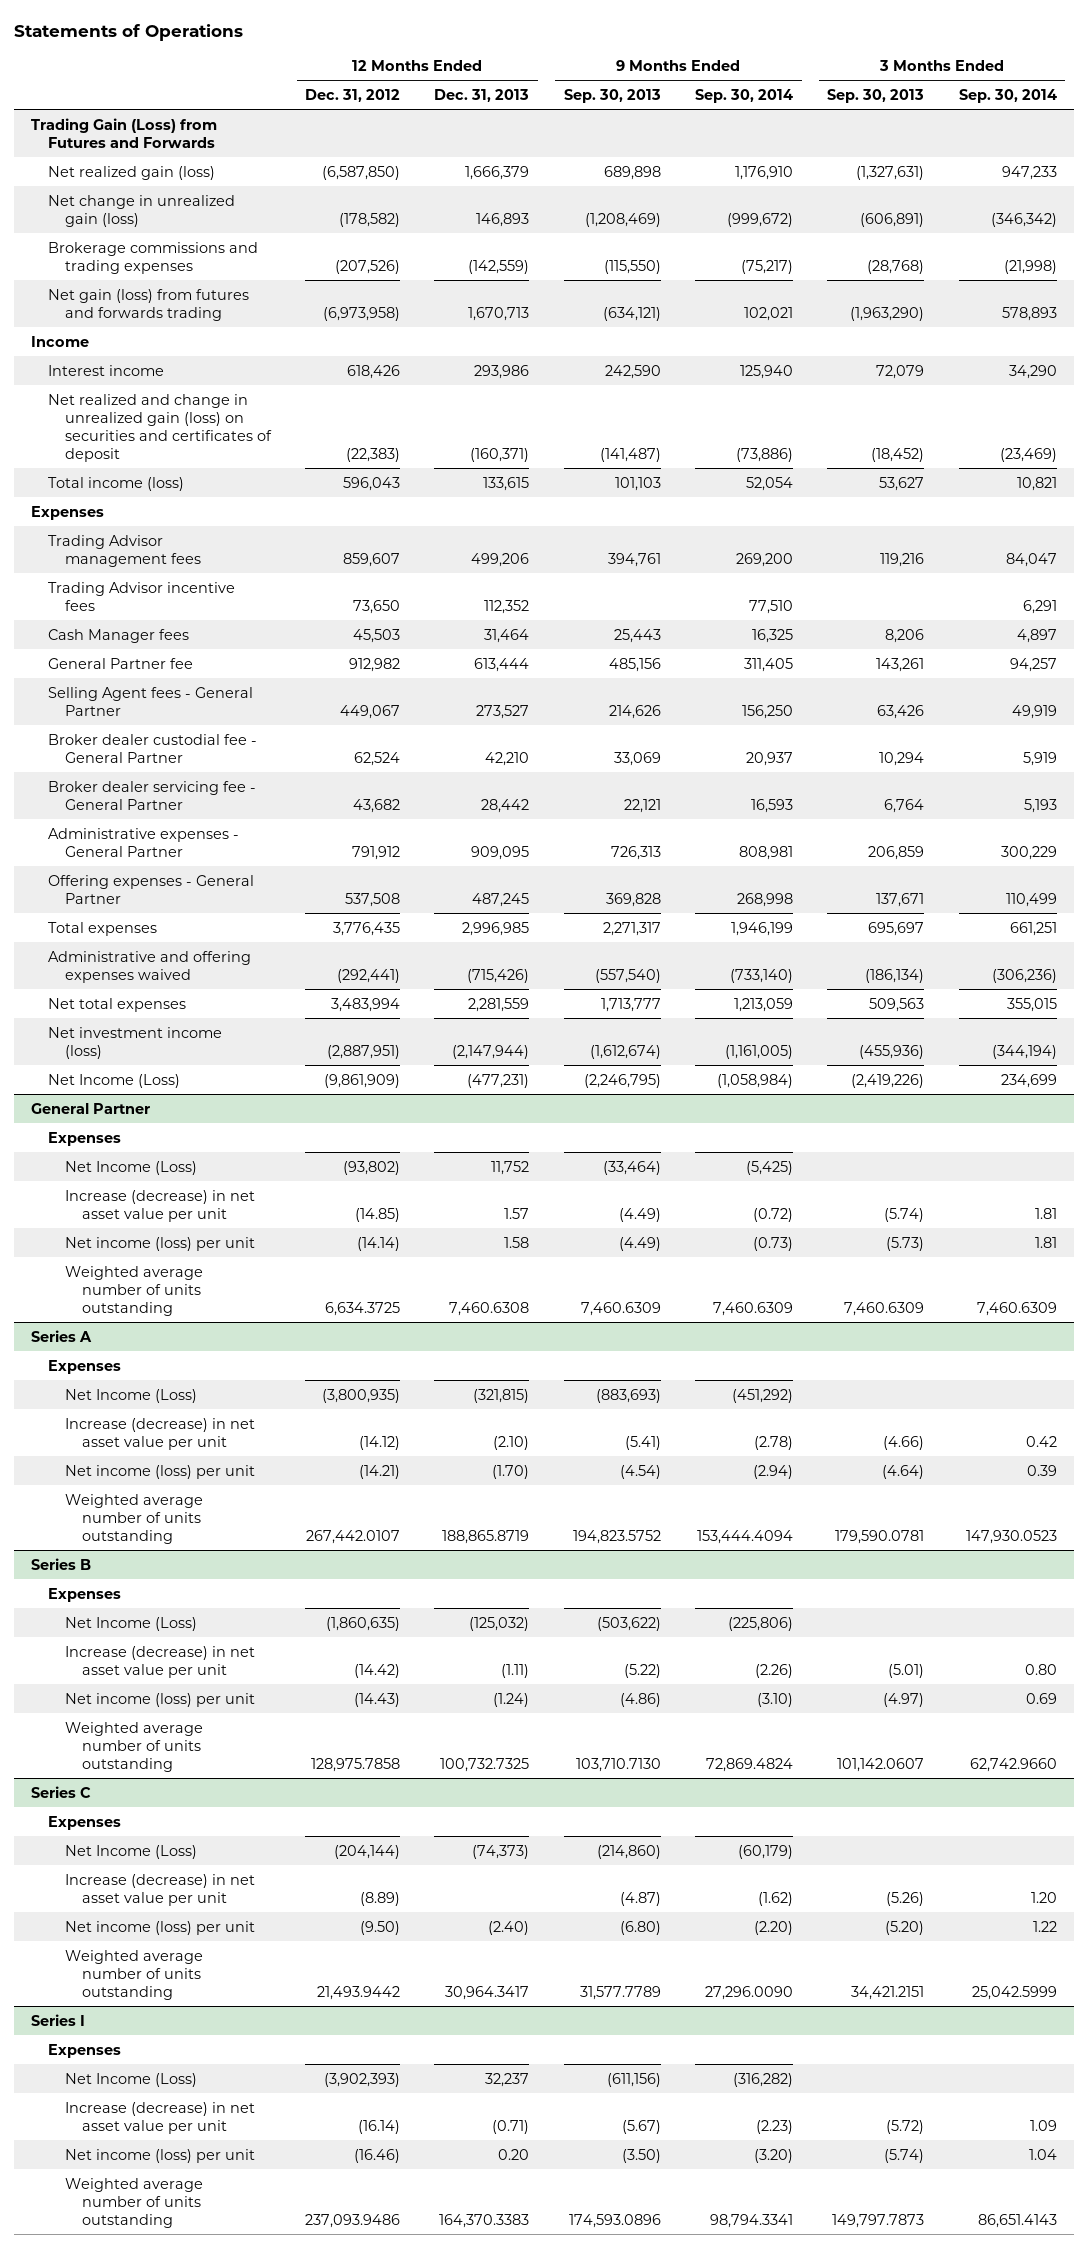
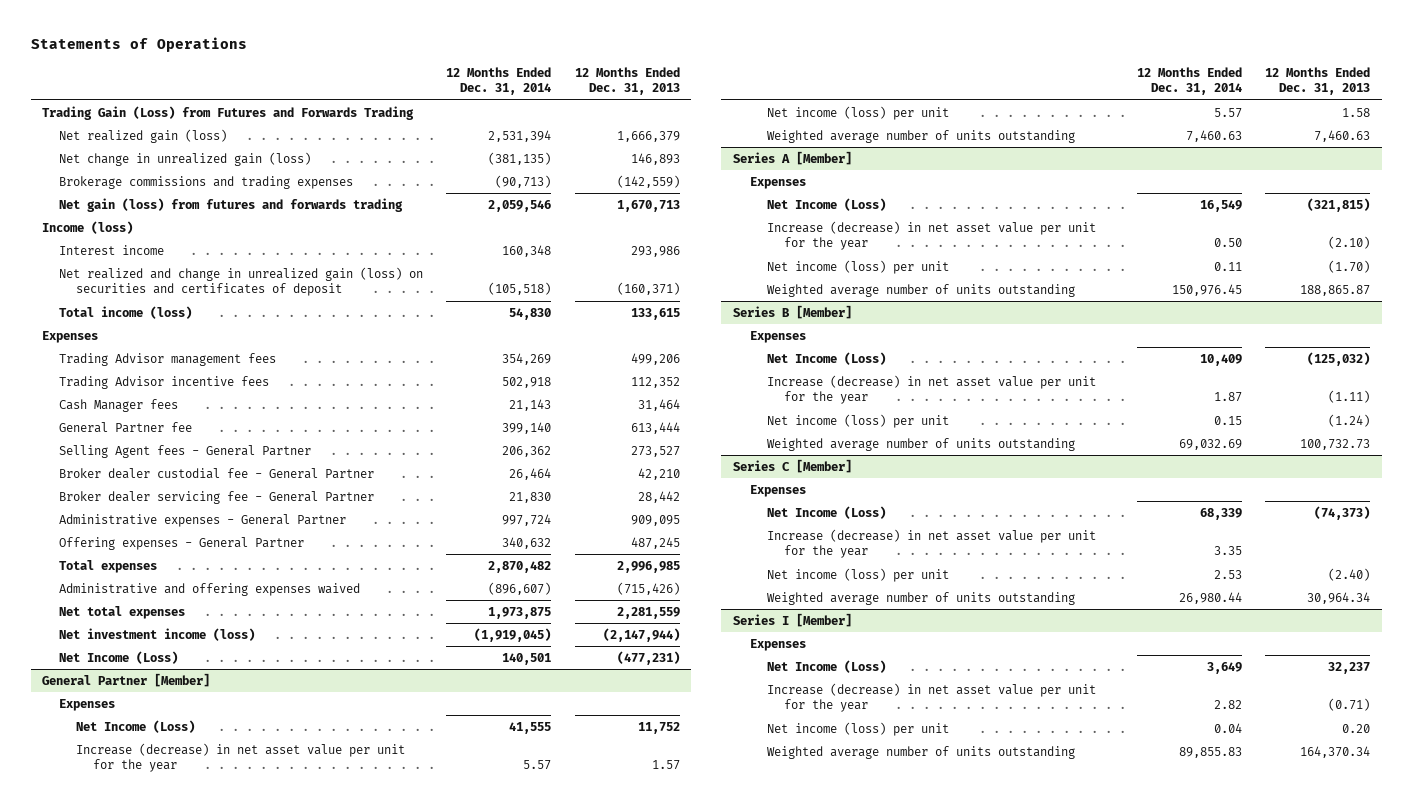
- | 12 Months Ended Dec. 31, 2012 | 12 Months Ended Dec. 31, 2013 | 9 Months Ended Sep. 30, 2013 | 9 Months Ended Sep. 30, 2014 | 3 Months Ended Sep. 30, 2013 | 3 Months Ended Sep. 30, 2014
+ | 12 Months Ended Dec. 31, 2014 | 12 Months Ended Dec. 31, 2013
- Trading Gain (Loss) from Futures and Forwards
+ Trading Gain (Loss) from Futures and Forwards Trading
- Income
+ Income (loss)
- General Partner
+ General Partner [Member]
- Increase (decrease) in net asset value per unit | (14.85) | 1.57 | (4.49) | (0.72) | (5.74) | 1.81
+ Increase (decrease) in net asset value per unit for the year | 5.57 | 1.57
- Weighted average number of units outstanding | 6,634.3725 | 7,460.6308 | 7,460.6309 | 7,460.6309 | 7,460.6309 | 7,460.6309
- Series A
+ Weighted average number of units outstanding | 7,460.63 | 7,460.63
+ Series A [Member]
- Increase (decrease) in net asset value per unit | (14.12) | (2.10) | (5.41) | (2.78) | (4.66) | 0.42
+ Increase (decrease) in net asset value per unit for the year | 0.50 | (2.10)
- Weighted average number of units outstanding | 267,442.0107 | 188,865.8719 | 194,823.5752 | 153,444.4094 | 179,590.0781 | 147,930.0523
- Series B
+ Weighted average number of units outstanding | 150,976.45 | 188,865.87
+ Series B [Member]
- Increase (decrease) in net asset value per unit | (14.42) | (1.11) | (5.22) | (2.26) | (5.01) | 0.80
+ Increase (decrease) in net asset value per unit for the year | 1.87 | (1.11)
- Weighted average number of units outstanding | 128,975.7858 | 100,732.7325 | 103,710.7130 | 72,869.4824 | 101,142.0607 | 62,742.9660
- Series C
+ Weighted average number of units outstanding | 69,032.69 | 100,732.73
+ Series C [Member]
- Increase (decrease) in net asset value per unit | (8.89) | | (4.87) | (1.62) | (5.26) | 1.20
+ Increase (decrease) in net asset value per unit for the year | 3.35 |
- Weighted average number of units outstanding | 21,493.9442 | 30,964.3417 | 31,577.7789 | 27,296.0090 | 34,421.2151 | 25,042.5999
- Series I
+ Weighted average number of units outstanding | 26,980.44 | 30,964.34
+ Series I [Member]
- Increase (decrease) in net asset value per unit | (16.14) | (0.71) | (5.67) | (2.23) | (5.72) | 1.09
+ Increase (decrease) in net asset value per unit for the year | 2.82 | (0.71)
- Weighted average number of units outstanding | 237,093.9486 | 164,370.3383 | 174,593.0896 | 98,794.3341 | 149,797.7873 | 86,651.4143
+ Weighted average number of units outstanding | 89,855.83 | 164,370.34

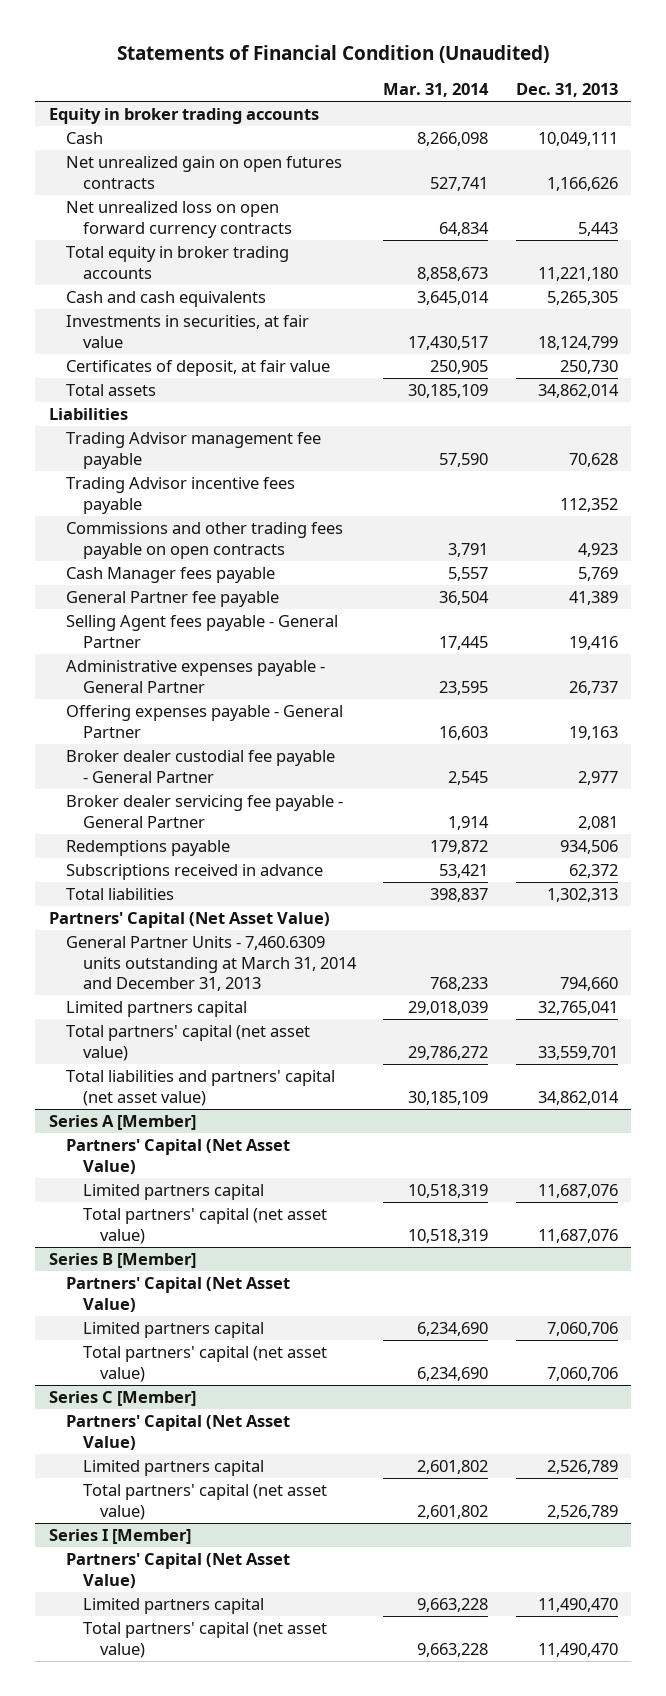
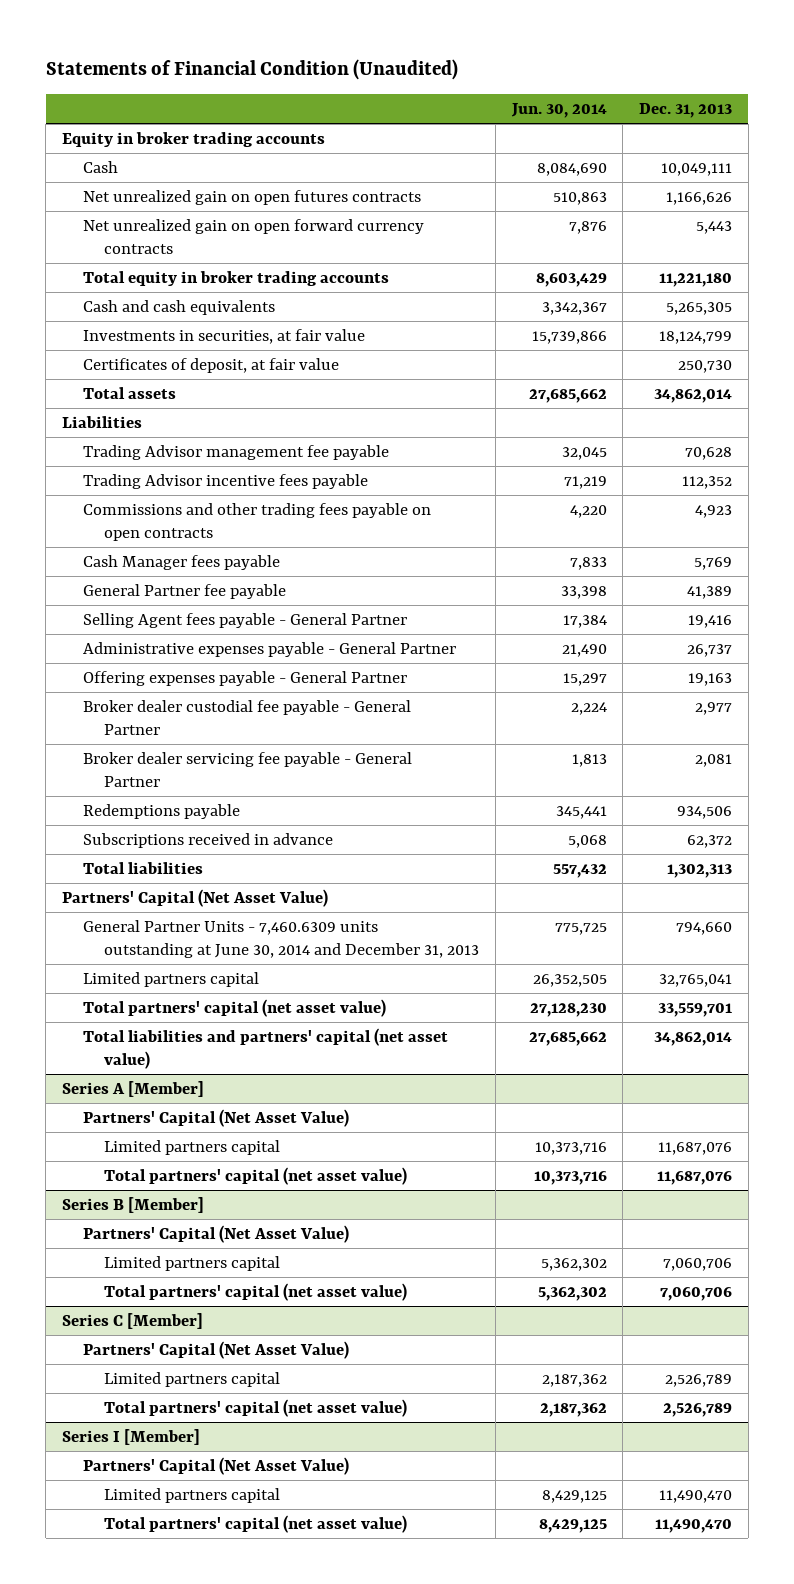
- | Mar. 31, 2014 | Dec. 31, 2013
+ | Jun. 30, 2014 | Dec. 31, 2013
- Net unrealized loss on open forward currency contracts | 64,834 | 5,443
+ Net unrealized gain on open forward currency contracts | 7,876 | 5,443
- General Partner Units - 7,460.6309 units outstanding at March 31, 2014 and December 31, 2013 | 768,233 | 794,660
+ General Partner Units - 7,460.6309 units outstanding at June 30, 2014 and December 31, 2013 | 775,725 | 794,660

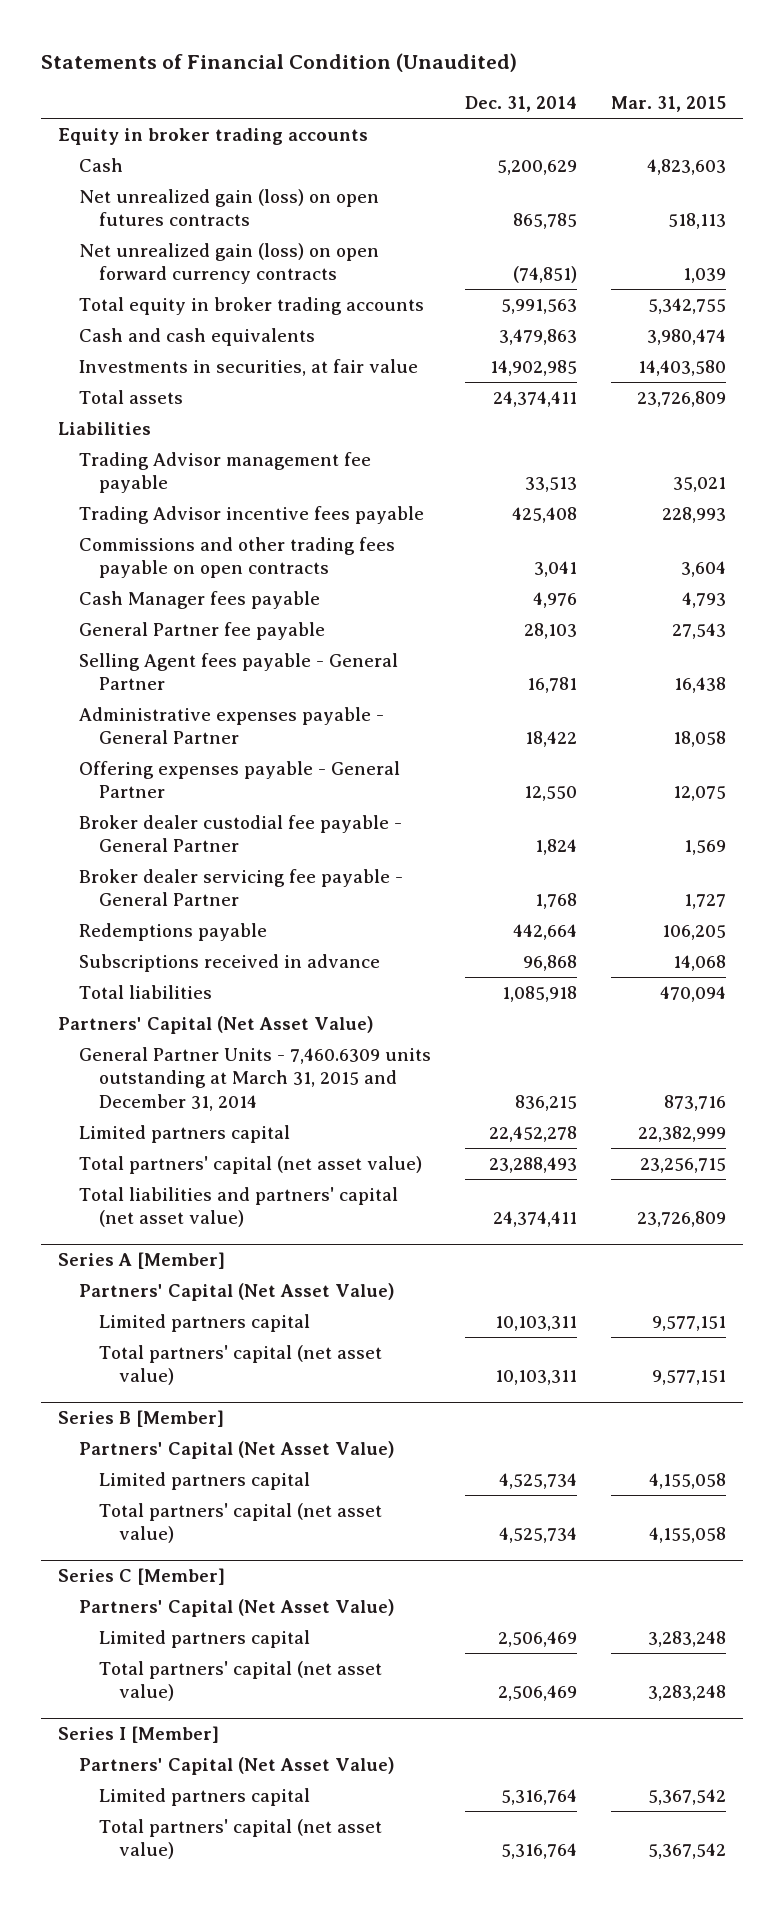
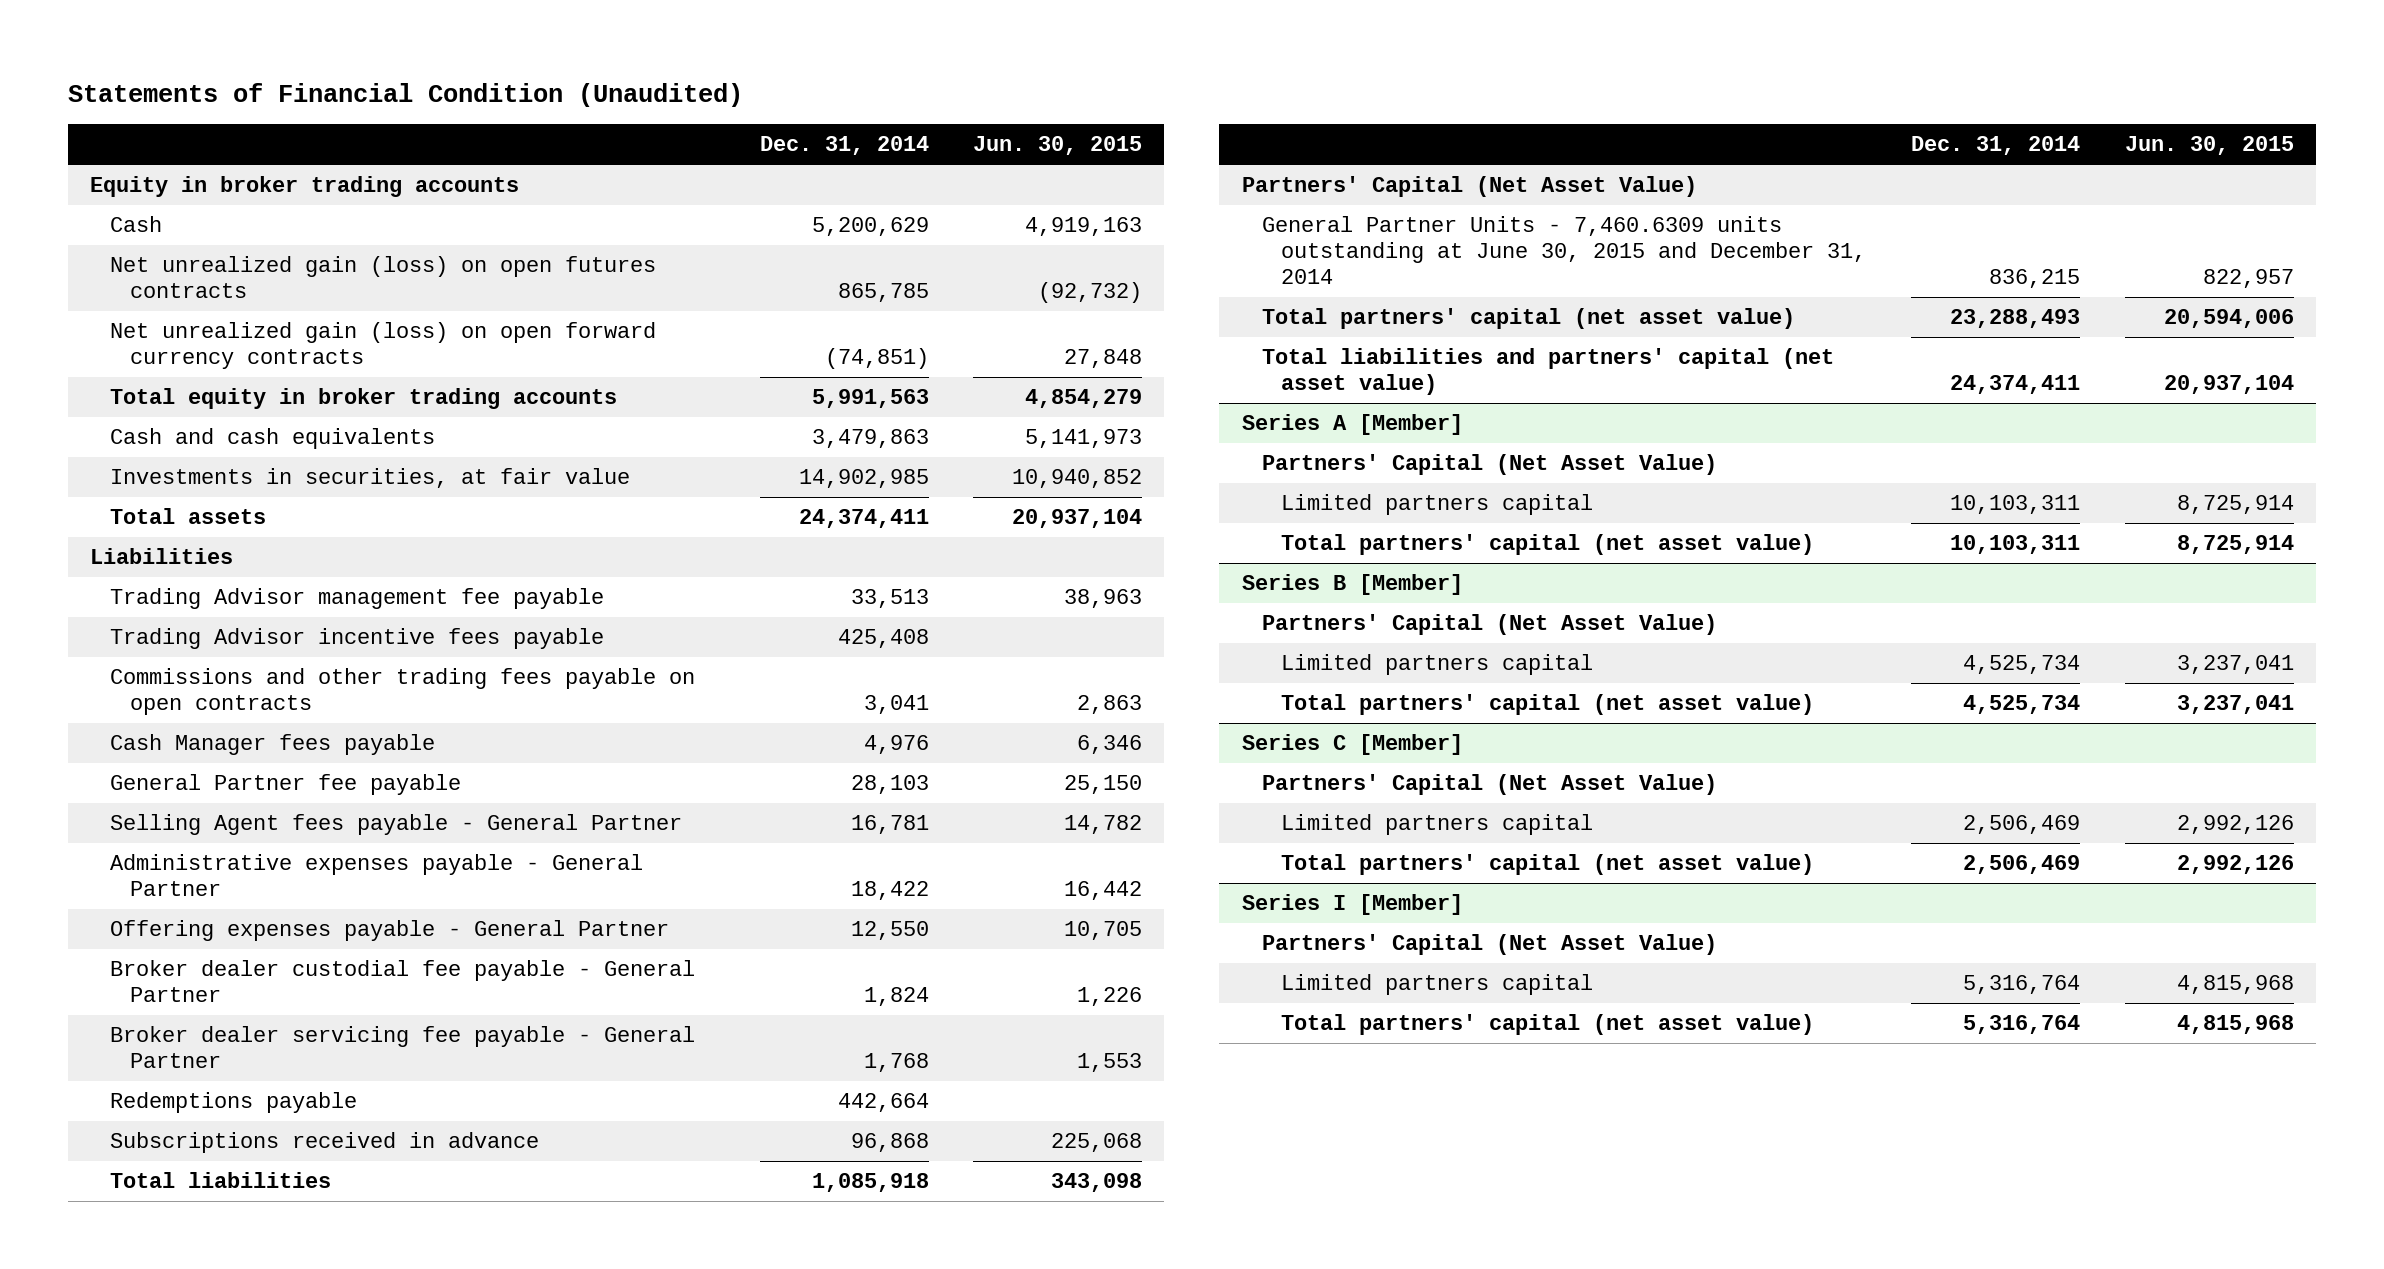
- | Dec. 31, 2014 | Mar. 31, 2015
+ | Dec. 31, 2014 | Jun. 30, 2015
- General Partner Units - 7,460.6309 units outstanding at March 31, 2015 and December 31, 2014 | 836,215 | 873,716
- Limited partners capital | 22,452,278 | 22,382,999
+ General Partner Units - 7,460.6309 units outstanding at June 30, 2015 and December 31, 2014 | 836,215 | 822,957

